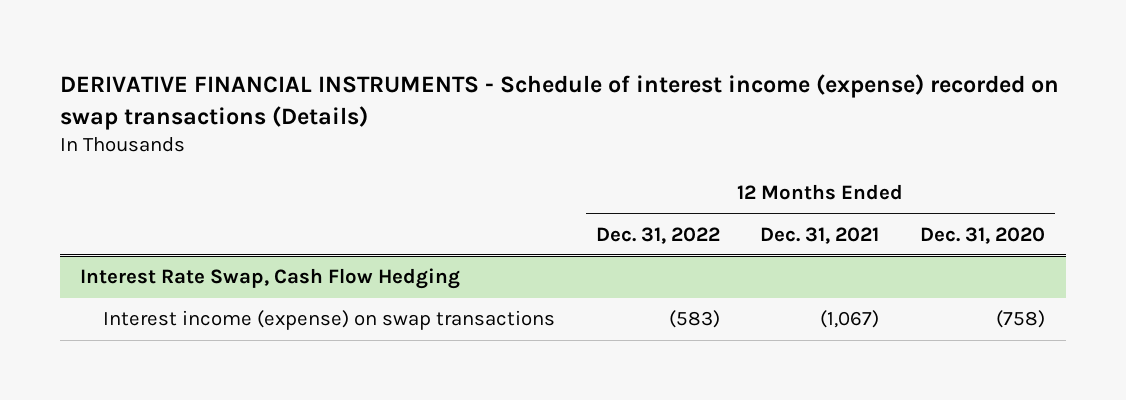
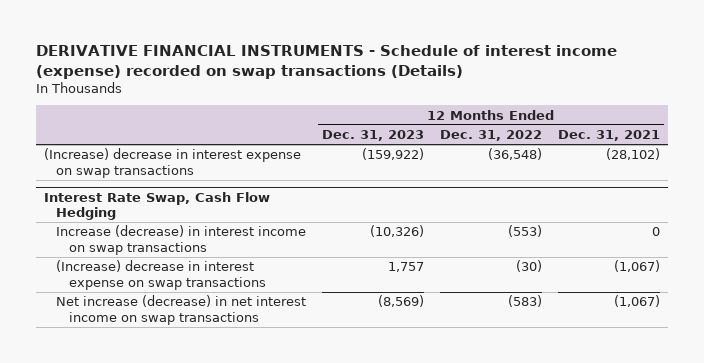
- | 12 Months Ended Dec. 31, 2022 | 12 Months Ended Dec. 31, 2021 | 12 Months Ended Dec. 31, 2020
+ | 12 Months Ended Dec. 31, 2023 | 12 Months Ended Dec. 31, 2022 | 12 Months Ended Dec. 31, 2021
+ (Increase) decrease in interest expense on swap transactions | (159,922) | (36,548) | (28,102)
@ Interest Rate Swap, Cash Flow Hedging
- Interest income (expense) on swap transactions | (583) | (1,067) | (758)
+ Increase (decrease) in interest income on swap transactions | (10,326) | (553) | 0
+ (Increase) decrease in interest expense on swap transactions | 1,757 | (30) | (1,067)
+ Net increase (decrease) in net interest income on swap transactions | (8,569) | (583) | (1,067)

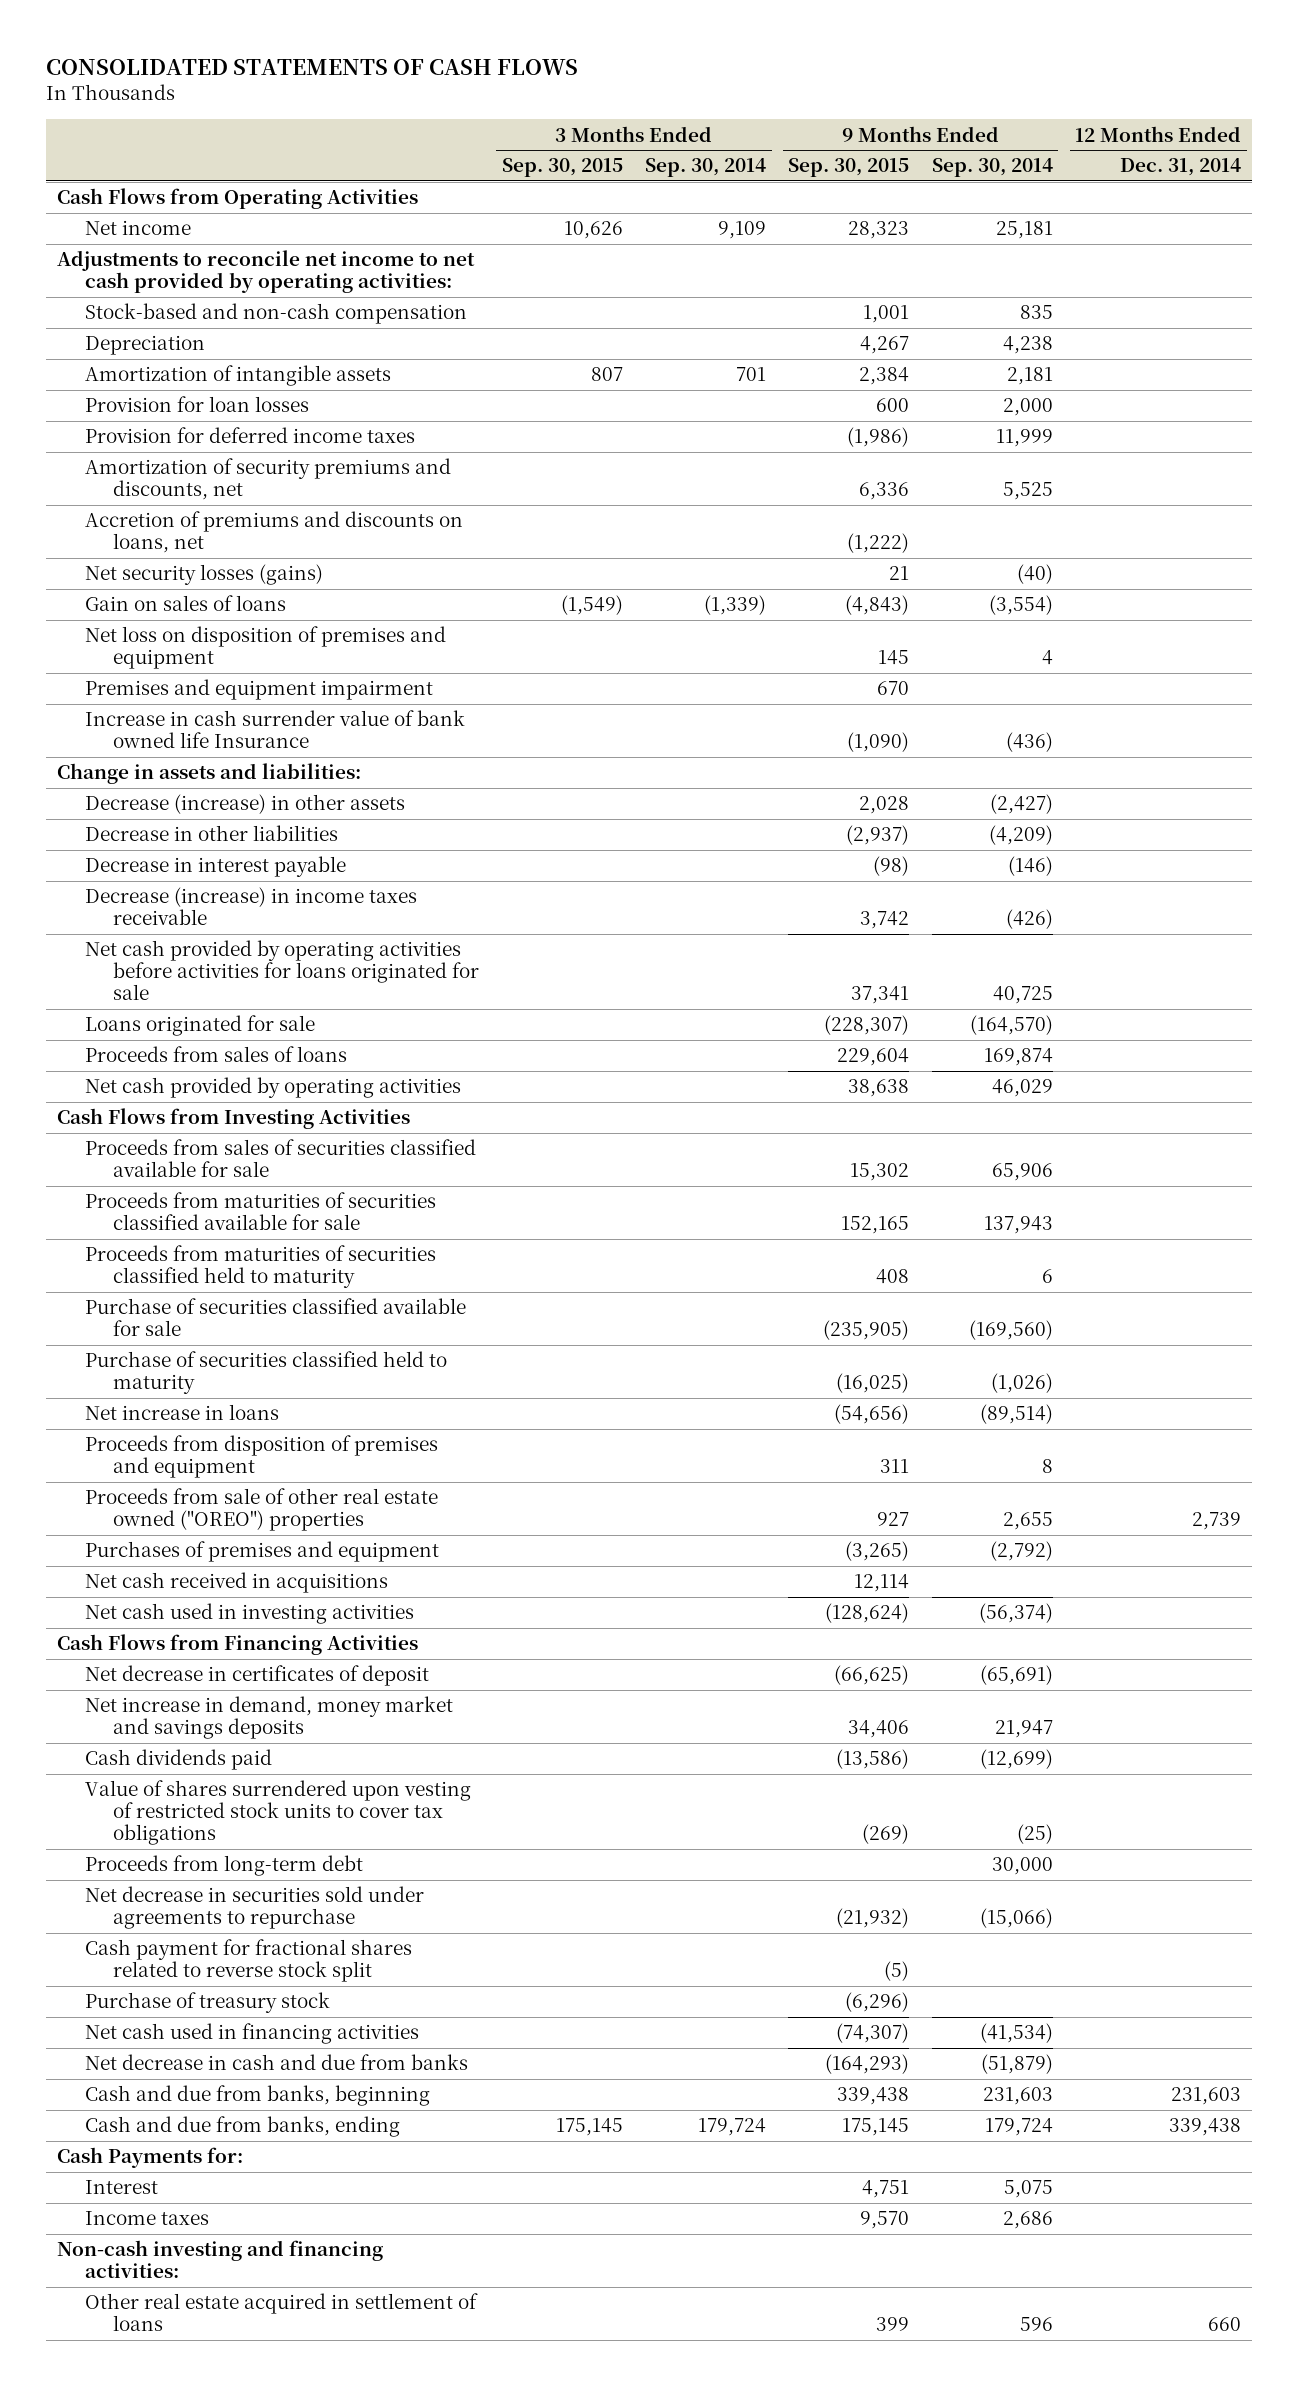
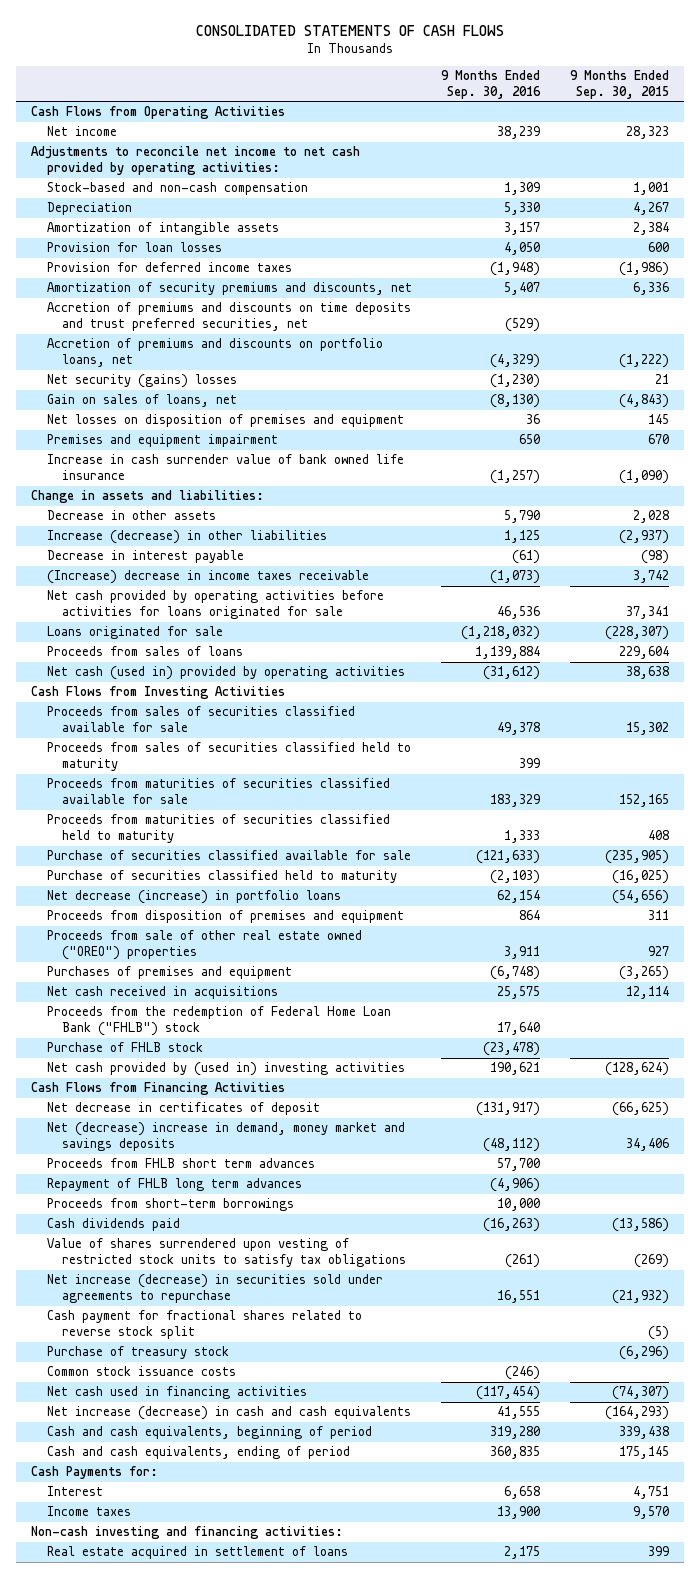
- | 3 Months Ended Sep. 30, 2015 | 3 Months Ended Sep. 30, 2014 | 9 Months Ended Sep. 30, 2015 | 9 Months Ended Sep. 30, 2014 | 12 Months Ended Dec. 31, 2014
+ | 9 Months Ended Sep. 30, 2016 | 9 Months Ended Sep. 30, 2015
- Accretion of premiums and discounts on loans, net | | | (1,222) | |
- Net security losses (gains) | | | 21 | (40) |
- Gain on sales of loans | (1,549) | (1,339) | (4,843) | (3,554) |
- Net loss on disposition of premises and equipment | | | 145 | 4 |
+ Accretion of premiums and discounts on time deposits and trust preferred securities, net | (529) |
+ Accretion of premiums and discounts on portfolio loans, net | (4,329) | (1,222)
+ Net security (gains) losses | (1,230) | 21
+ Gain on sales of loans, net | (8,130) | (4,843)
+ Net losses on disposition of premises and equipment | 36 | 145
- Increase in cash surrender value of bank owned life Insurance | | | (1,090) | (436) |
+ Increase in cash surrender value of bank owned life insurance | (1,257) | (1,090)
- Decrease (increase) in other assets | | | 2,028 | (2,427) |
- Decrease in other liabilities | | | (2,937) | (4,209) |
+ Decrease in other assets | 5,790 | 2,028
+ Increase (decrease) in other liabilities | 1,125 | (2,937)
- Decrease (increase) in income taxes receivable | | | 3,742 | (426) |
+ (Increase) decrease in income taxes receivable | (1,073) | 3,742
- Net cash provided by operating activities | | | 38,638 | 46,029 |
+ Net cash (used in) provided by operating activities | (31,612) | 38,638
+ Proceeds from sales of securities classified held to maturity | 399 |
- Net increase in loans | | | (54,656) | (89,514) |
+ Net decrease (increase) in portfolio loans | 62,154 | (54,656)
- Net cash used in investing activities | | | (128,624) | (56,374) |
+ Proceeds from the redemption of Federal Home Loan Bank ("FHLB") stock | 17,640 |
+ Purchase of FHLB stock | (23,478) |
+ Net cash provided by (used in) investing activities | 190,621 | (128,624)
- Net increase in demand, money market and savings deposits | | | 34,406 | 21,947 |
+ Net (decrease) increase in demand, money market and savings deposits | (48,112) | 34,406
+ Proceeds from FHLB short term advances | 57,700 |
+ Repayment of FHLB long term advances | (4,906) |
+ Proceeds from short-term borrowings | 10,000 |
- Value of shares surrendered upon vesting of restricted stock units to cover tax obligations | | | (269) | (25) |
- Proceeds from long-term debt | | | | 30,000 |
- Net decrease in securities sold under agreements to repurchase | | | (21,932) | (15,066) |
+ Value of shares surrendered upon vesting of restricted stock units to satisfy tax obligations | (261) | (269)
+ Net increase (decrease) in securities sold under agreements to repurchase | 16,551 | (21,932)
+ Common stock issuance costs | (246) |
- Net decrease in cash and due from banks | | | (164,293) | (51,879) |
- Cash and due from banks, beginning | | | 339,438 | 231,603 | 231,603
- Cash and due from banks, ending | 175,145 | 179,724 | 175,145 | 179,724 | 339,438
+ Net increase (decrease) in cash and cash equivalents | 41,555 | (164,293)
+ Cash and cash equivalents, beginning of period | 319,280 | 339,438
+ Cash and cash equivalents, ending of period | 360,835 | 175,145
- Other real estate acquired in settlement of loans | | | 399 | 596 | 660
+ Real estate acquired in settlement of loans | 2,175 | 399

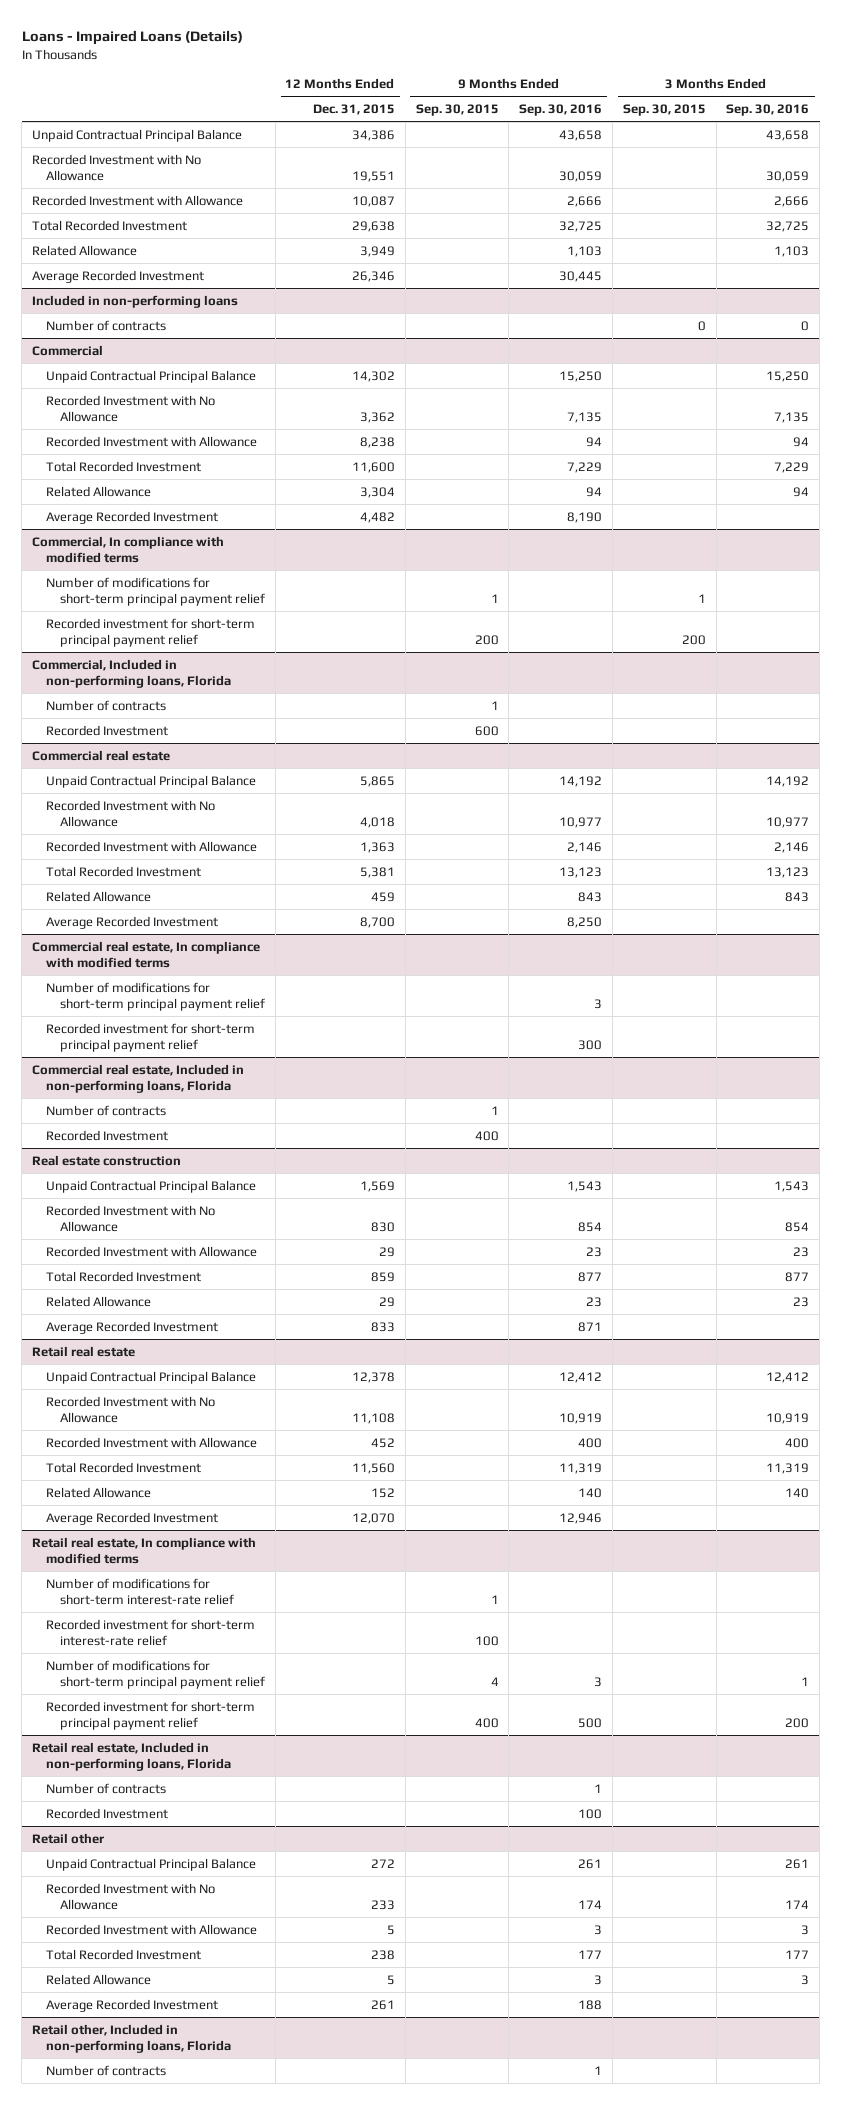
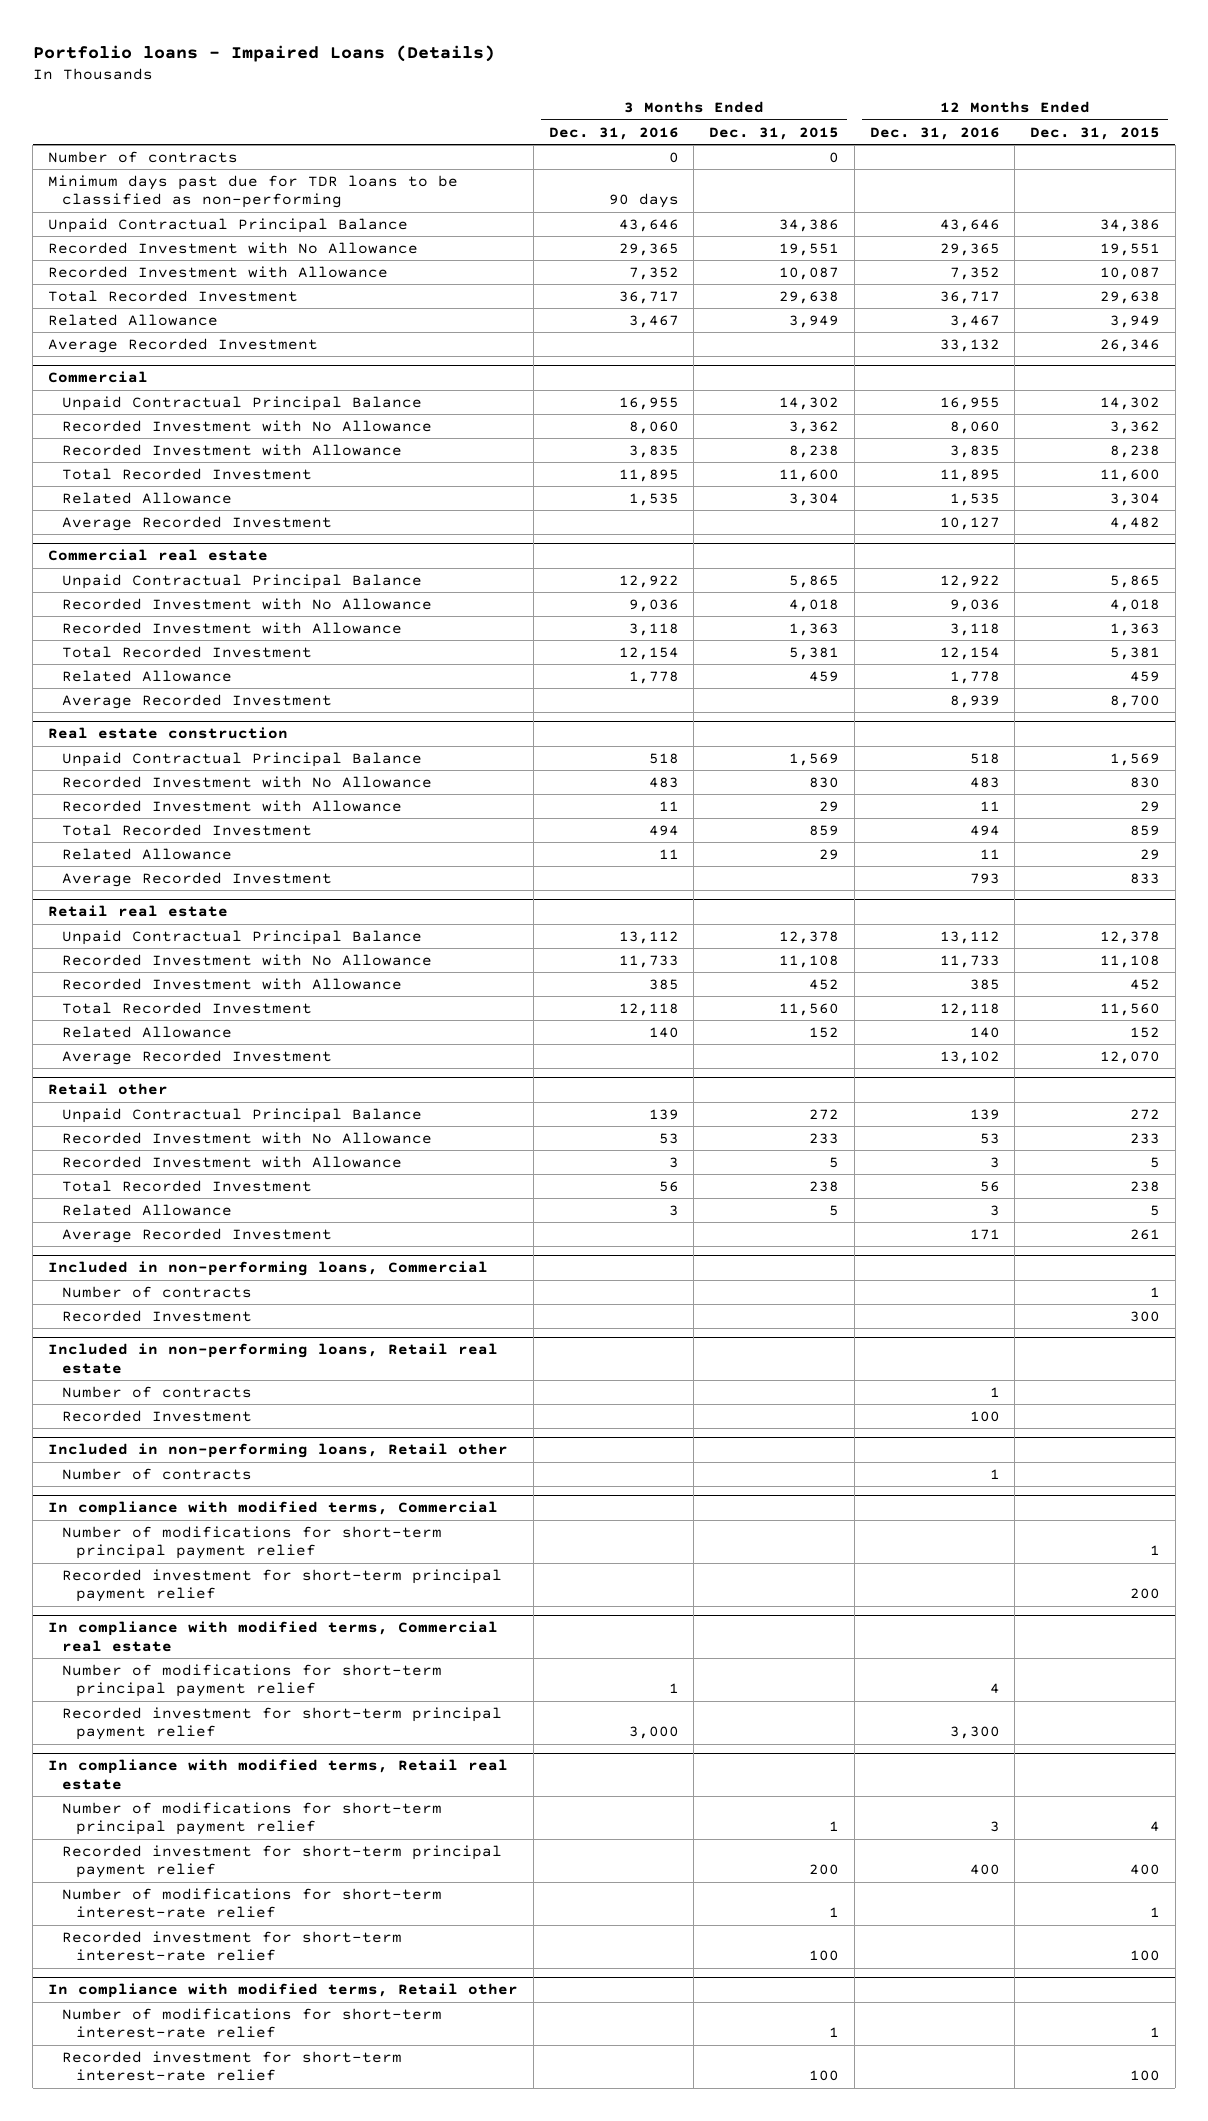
- Loans - Impaired Loans (Details)
+ Portfolio loans - Impaired Loans (Details)
- | 12 Months Ended Dec. 31, 2015 | 9 Months Ended Sep. 30, 2015 | 9 Months Ended Sep. 30, 2016 | 3 Months Ended Sep. 30, 2015 | 3 Months Ended Sep. 30, 2016
+ | 3 Months Ended Dec. 31, 2016 | 3 Months Ended Dec. 31, 2015 | 12 Months Ended Dec. 31, 2016 | 12 Months Ended Dec. 31, 2015
+ Number of contracts | 0 | 0 | |
+ Minimum days past due for TDR loans to be classified as non-performing | 90 days | | |
- Included in non-performing loans
- Number of contracts | | | | 0 | 0
- Commercial, In compliance with modified terms
- Number of modifications for short-term principal payment relief | | 1 | | 1 |
- Recorded investment for short-term principal payment relief | | 200 | | 200 |
- Commercial, Included in non-performing loans, Florida
- Number of contracts | | 1 | | |
- Recorded Investment | | 600 | | |
- Commercial real estate, In compliance with modified terms
- Number of modifications for short-term principal payment relief | | | 3 | |
- Recorded investment for short-term principal payment relief | | | 300 | |
- Commercial real estate, Included in non-performing loans, Florida
- Number of contracts | | 1 | | |
- Recorded Investment | | 400 | | |
- Retail real estate, In compliance with modified terms
- Number of modifications for short-term interest-rate relief | | 1 | | |
- Recorded investment for short-term interest-rate relief | | 100 | | |
- Number of modifications for short-term principal payment relief | | 4 | 3 | | 1
- Recorded investment for short-term principal payment relief | | 400 | 500 | | 200
- Retail real estate, Included in non-performing loans, Florida
- Number of contracts | | | 1 | |
- Recorded Investment | | | 100 | |
- Retail other, Included in non-performing loans, Florida
+ Included in non-performing loans, Commercial
+ Number of contracts | | | | 1
+ Recorded Investment | | | | 300
+ Included in non-performing loans, Retail real estate
+ Recorded Investment | | | 100 |
+ Included in non-performing loans, Retail other
+ Number of contracts | | | 1 |
+ In compliance with modified terms, Commercial
+ Number of modifications for short-term principal payment relief | | | | 1
+ Recorded investment for short-term principal payment relief | | | | 200
+ In compliance with modified terms, Commercial real estate
+ Number of modifications for short-term principal payment relief | 1 | | 4 |
+ Recorded investment for short-term principal payment relief | 3,000 | | 3,300 |
+ In compliance with modified terms, Retail real estate
+ Number of modifications for short-term principal payment relief | | 1 | 3 | 4
+ Recorded investment for short-term principal payment relief | | 200 | 400 | 400
+ Number of modifications for short-term interest-rate relief | | 1 | | 1
+ Recorded investment for short-term interest-rate relief | | 100 | | 100
+ In compliance with modified terms, Retail other
+ Number of modifications for short-term interest-rate relief | | 1 | | 1
+ Recorded investment for short-term interest-rate relief | | 100 | | 100

